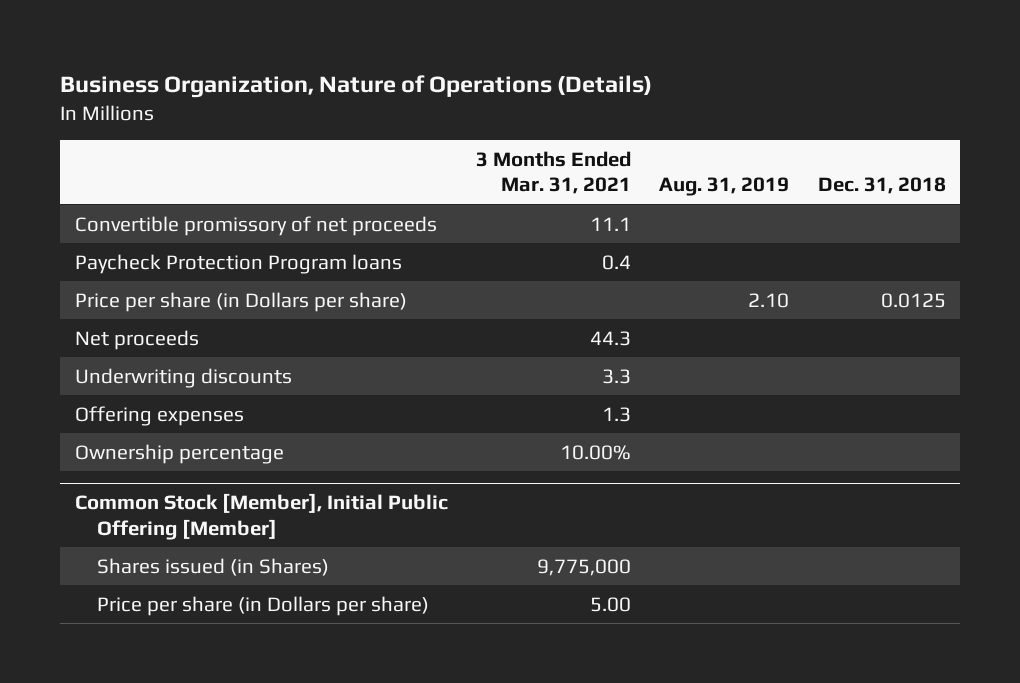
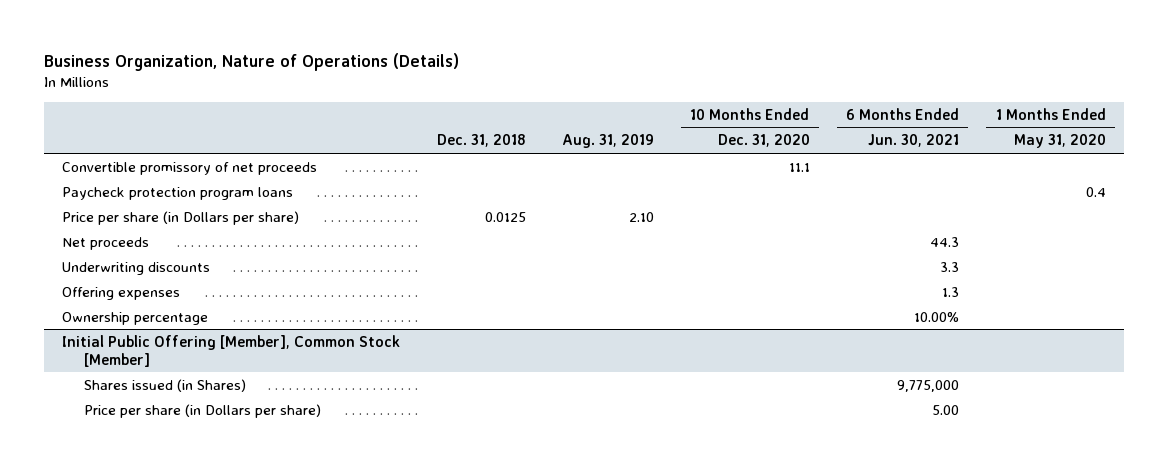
- | 3 Months Ended Mar. 31, 2021 | Aug. 31, 2019 | Dec. 31, 2018
+ | Dec. 31, 2018 | Aug. 31, 2019 | 10 Months Ended Dec. 31, 2020 | 6 Months Ended Jun. 30, 2021 | 1 Months Ended May 31, 2020
- Paycheck Protection Program loans | 0.4 | |
+ Paycheck protection program loans | | | | | 0.4
- Common Stock [Member], Initial Public Offering [Member]
+ Initial Public Offering [Member], Common Stock [Member]

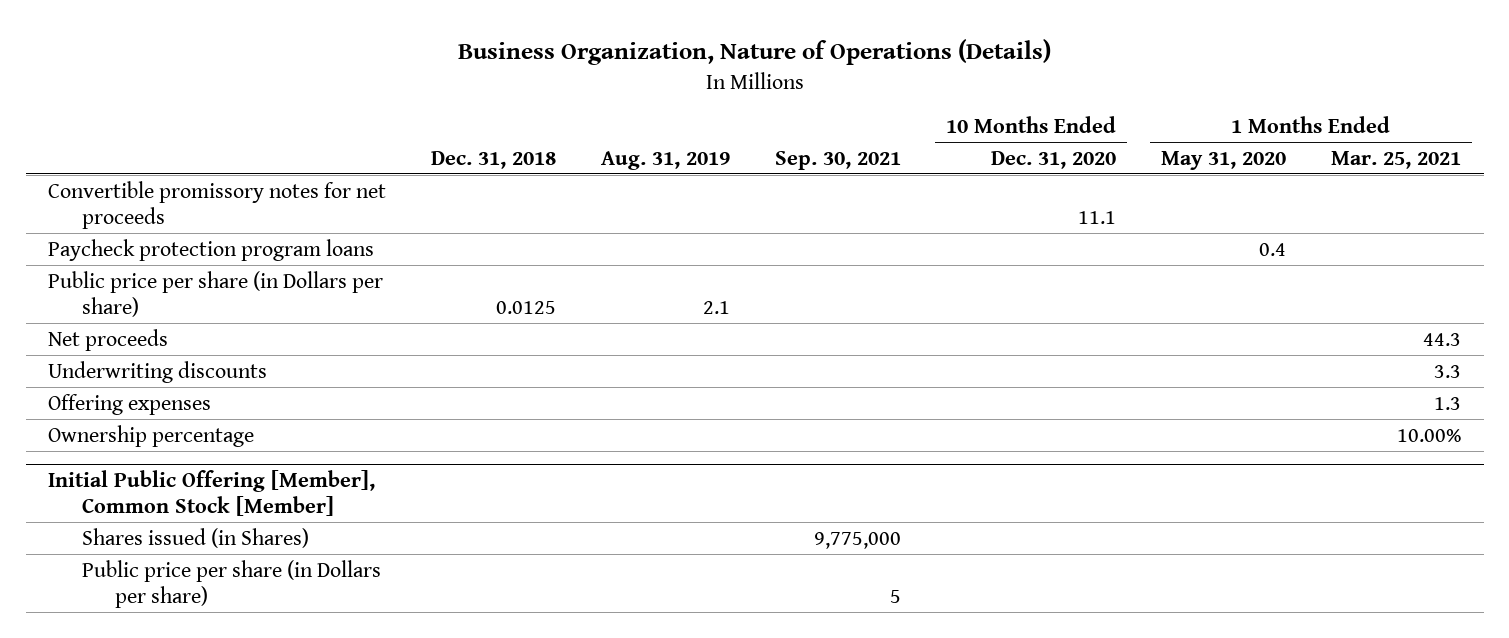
- | Dec. 31, 2018 | Aug. 31, 2019 | 10 Months Ended Dec. 31, 2020 | 6 Months Ended Jun. 30, 2021 | 1 Months Ended May 31, 2020
+ | Dec. 31, 2018 | Aug. 31, 2019 | Sep. 30, 2021 | 10 Months Ended Dec. 31, 2020 | 1 Months Ended May 31, 2020 | 1 Months Ended Mar. 25, 2021
- Convertible promissory of net proceeds | | | 11.1 | |
+ Convertible promissory notes for net proceeds | | | | 11.1 | |
- Price per share (in Dollars per share) | 0.0125 | 2.10 | | |
+ Public price per share (in Dollars per share) | 0.0125 | 2.1 | | | |
@ Initial Public Offering [Member], Common Stock [Member]
- Price per share (in Dollars per share) | | | | 5.00 |
+ Public price per share (in Dollars per share) | | | 5 | | |

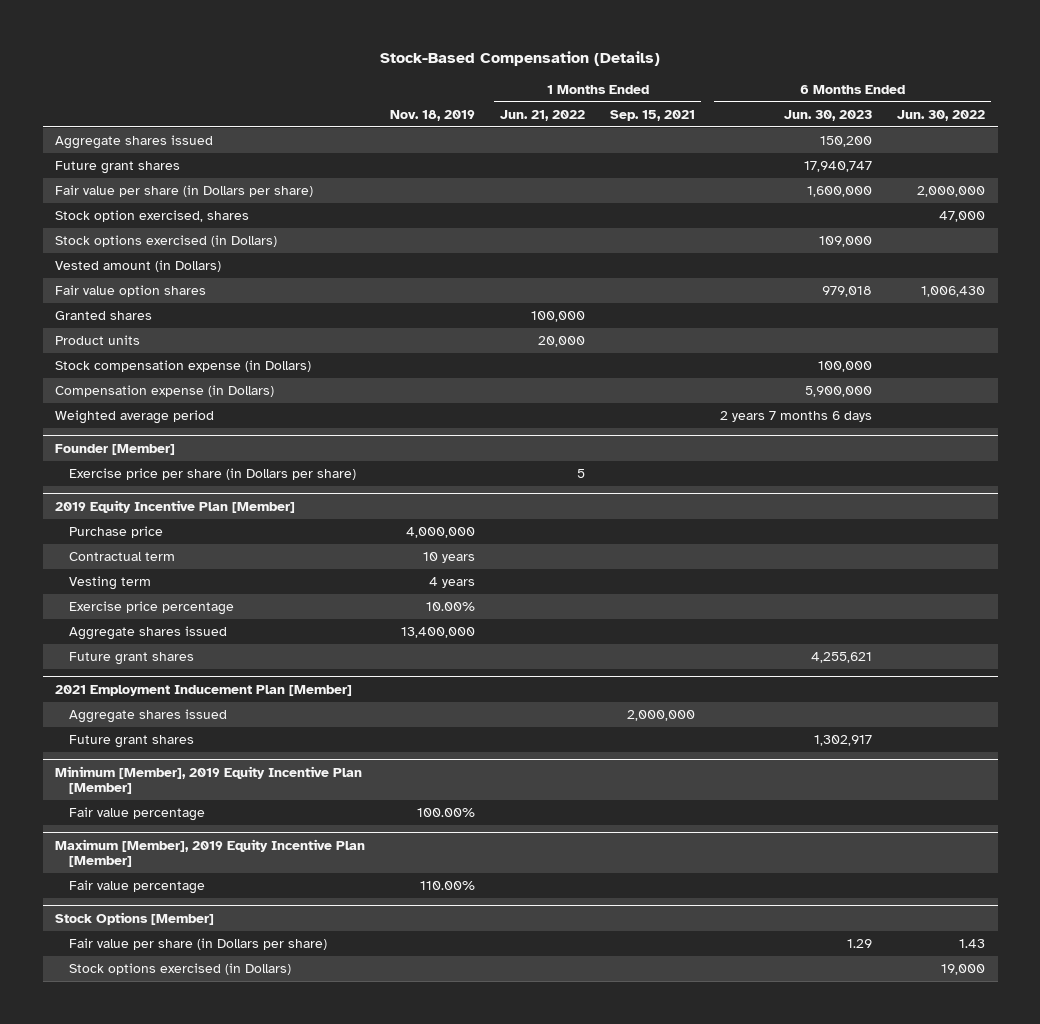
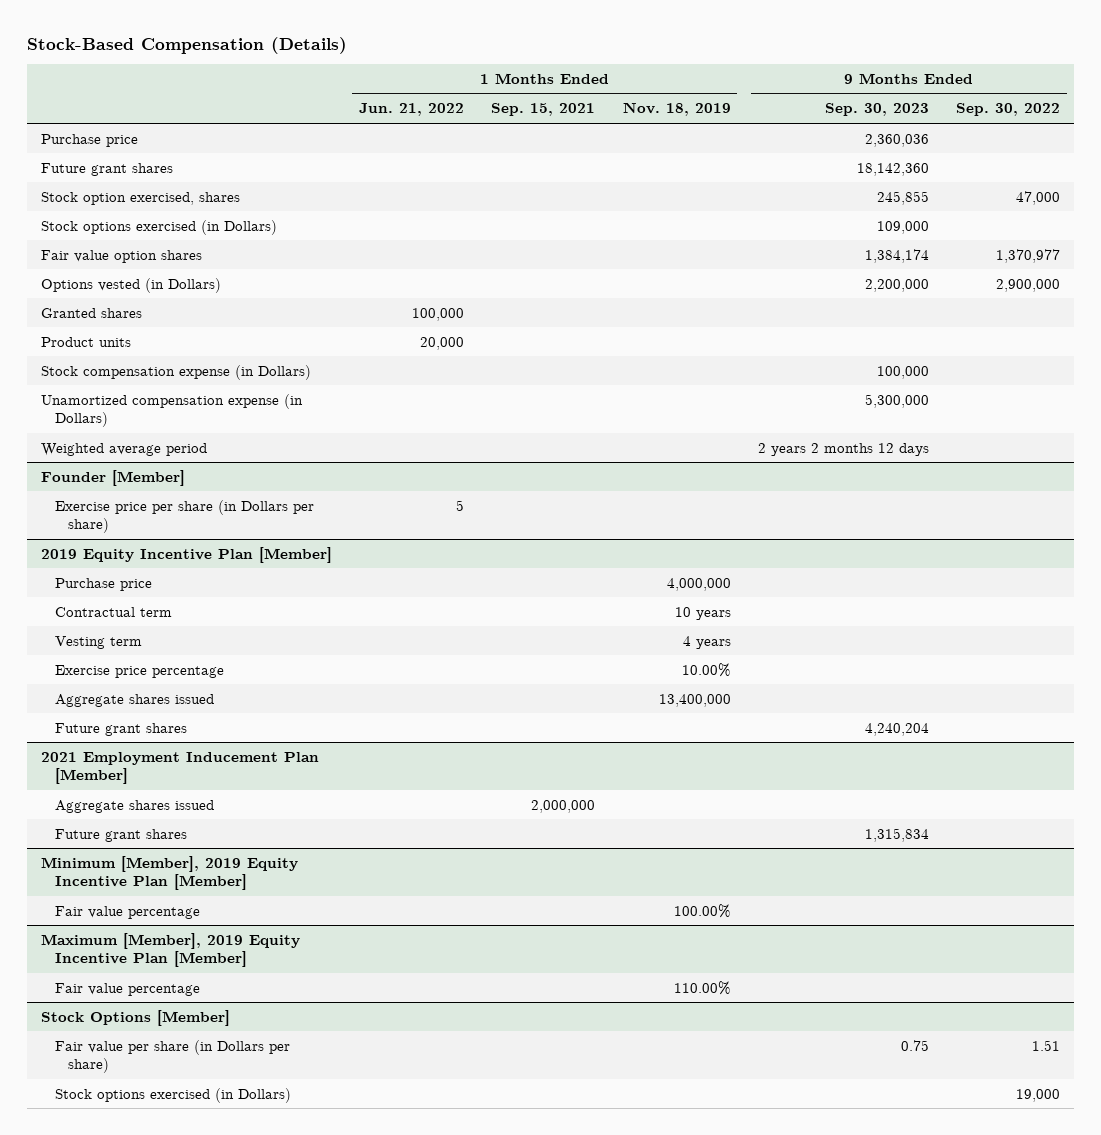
- | Nov. 18, 2019 | 1 Months Ended Jun. 21, 2022 | 1 Months Ended Sep. 15, 2021 | 6 Months Ended Jun. 30, 2023 | 6 Months Ended Jun. 30, 2022
+ | 1 Months Ended Jun. 21, 2022 | 1 Months Ended Sep. 15, 2021 | 1 Months Ended Nov. 18, 2019 | 9 Months Ended Sep. 30, 2023 | 9 Months Ended Sep. 30, 2022
- Aggregate shares issued | | | | 150,200 |
+ Purchase price | | | | 2,360,036 |
- Fair value per share (in Dollars per share) | | | | 1,600,000 | 2,000,000
- Vested amount (in Dollars)
+ Options vested (in Dollars) | | | | 2,200,000 | 2,900,000
- Compensation expense (in Dollars) | | | | 5,900,000 |
+ Unamortized compensation expense (in Dollars) | | | | 5,300,000 |

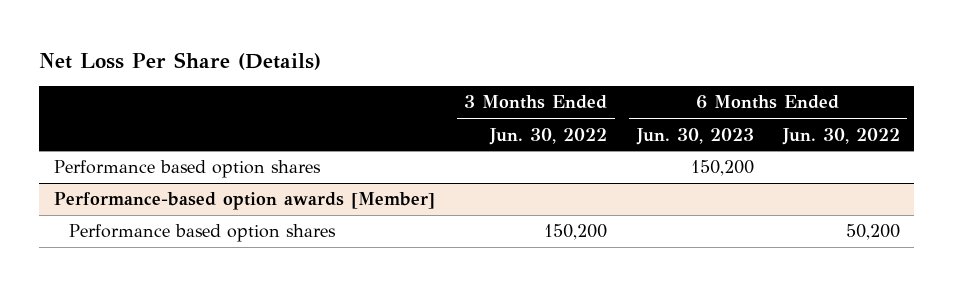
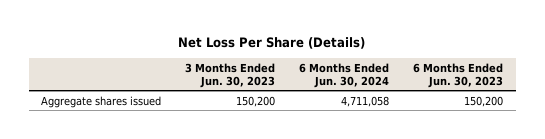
- | 3 Months Ended Jun. 30, 2022 | 6 Months Ended Jun. 30, 2023 | 6 Months Ended Jun. 30, 2022
+ | 3 Months Ended Jun. 30, 2023 | 6 Months Ended Jun. 30, 2024 | 6 Months Ended Jun. 30, 2023
- Performance based option shares | | 150,200 |
- Performance-based option awards [Member]
- Performance based option shares | 150,200 | | 50,200
+ Aggregate shares issued | 150,200 | 4,711,058 | 150,200

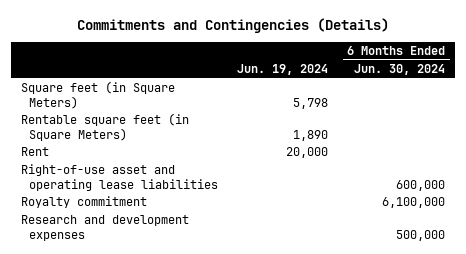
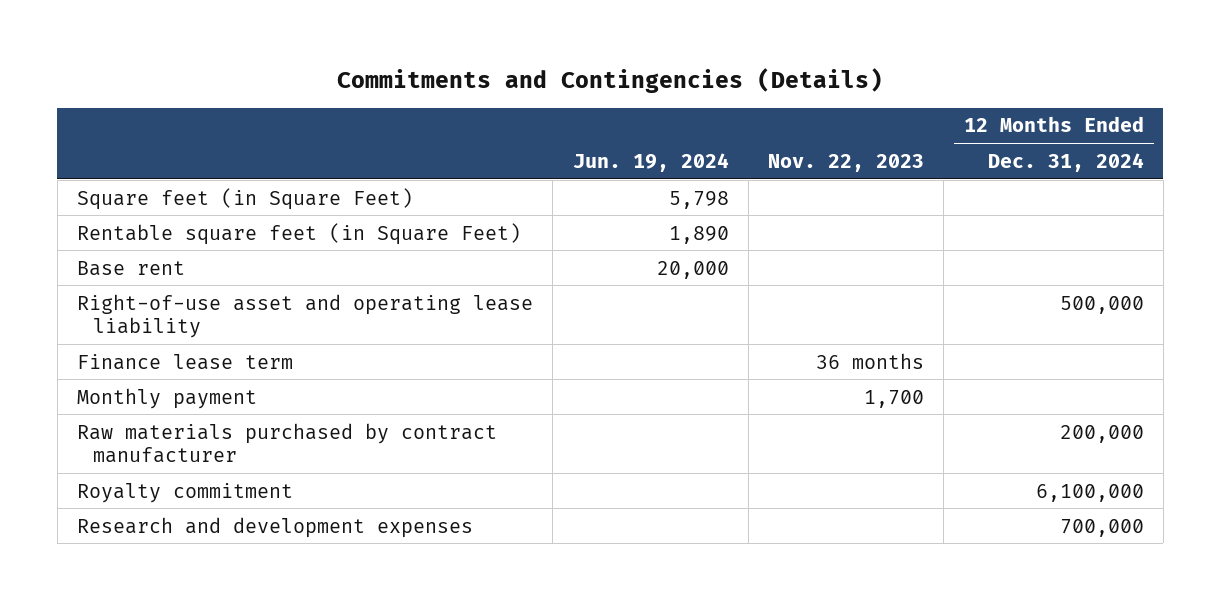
- | Jun. 19, 2024 | 6 Months Ended Jun. 30, 2024
+ | Jun. 19, 2024 | Nov. 22, 2023 | 12 Months Ended Dec. 31, 2024
- Square feet (in Square Meters) | 5,798 |
- Rentable square feet (in Square Meters) | 1,890 |
- Rent | 20,000 |
- Right-of-use asset and operating lease liabilities | | 600,000
+ Square feet (in Square Feet) | 5,798 | |
+ Rentable square feet (in Square Feet) | 1,890 | |
+ Base rent | 20,000 | |
+ Right-of-use asset and operating lease liability | | | 500,000
+ Finance lease term | | 36 months |
+ Monthly payment | | 1,700 |
+ Raw materials purchased by contract manufacturer | | | 200,000

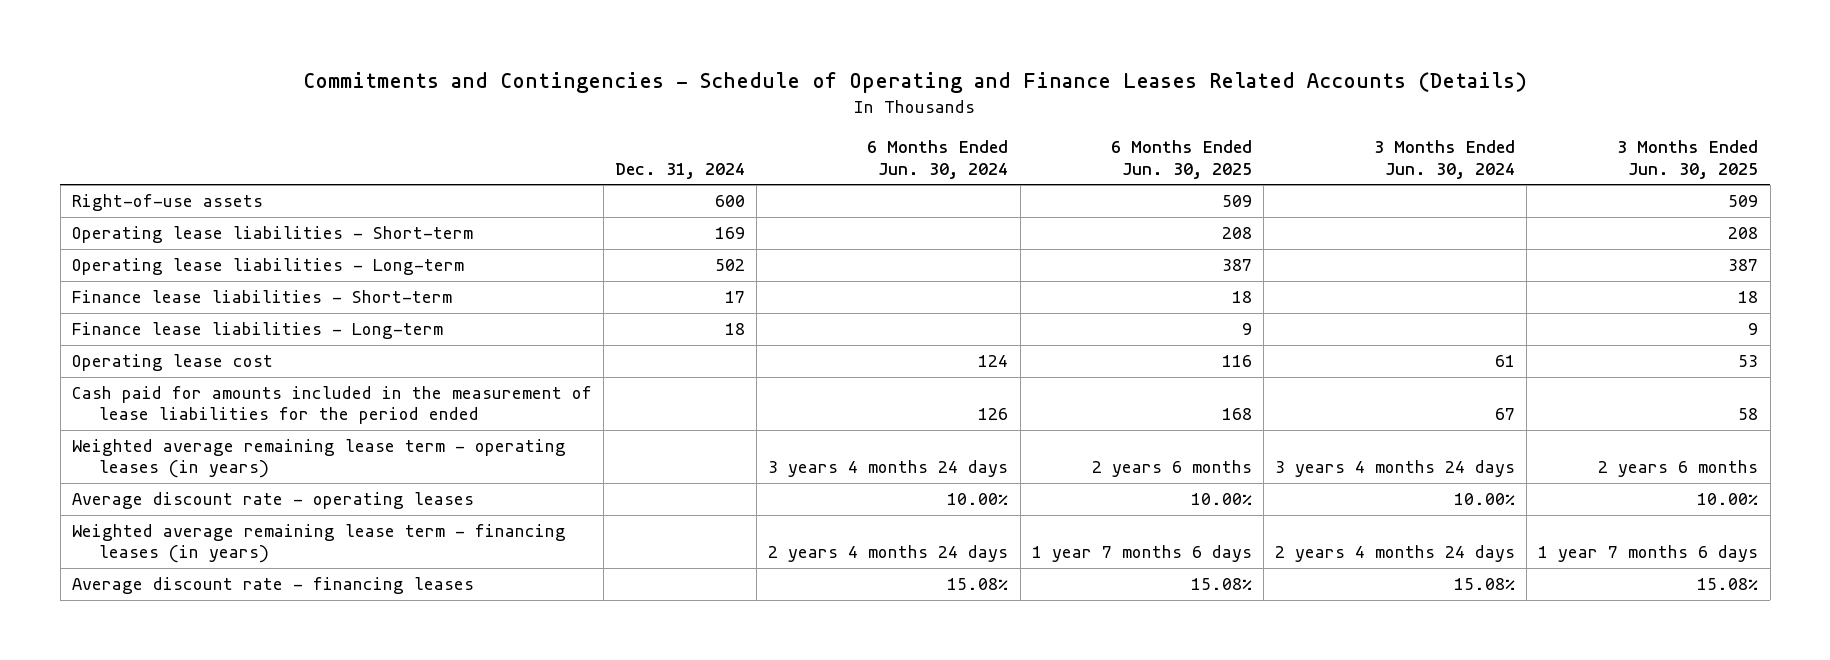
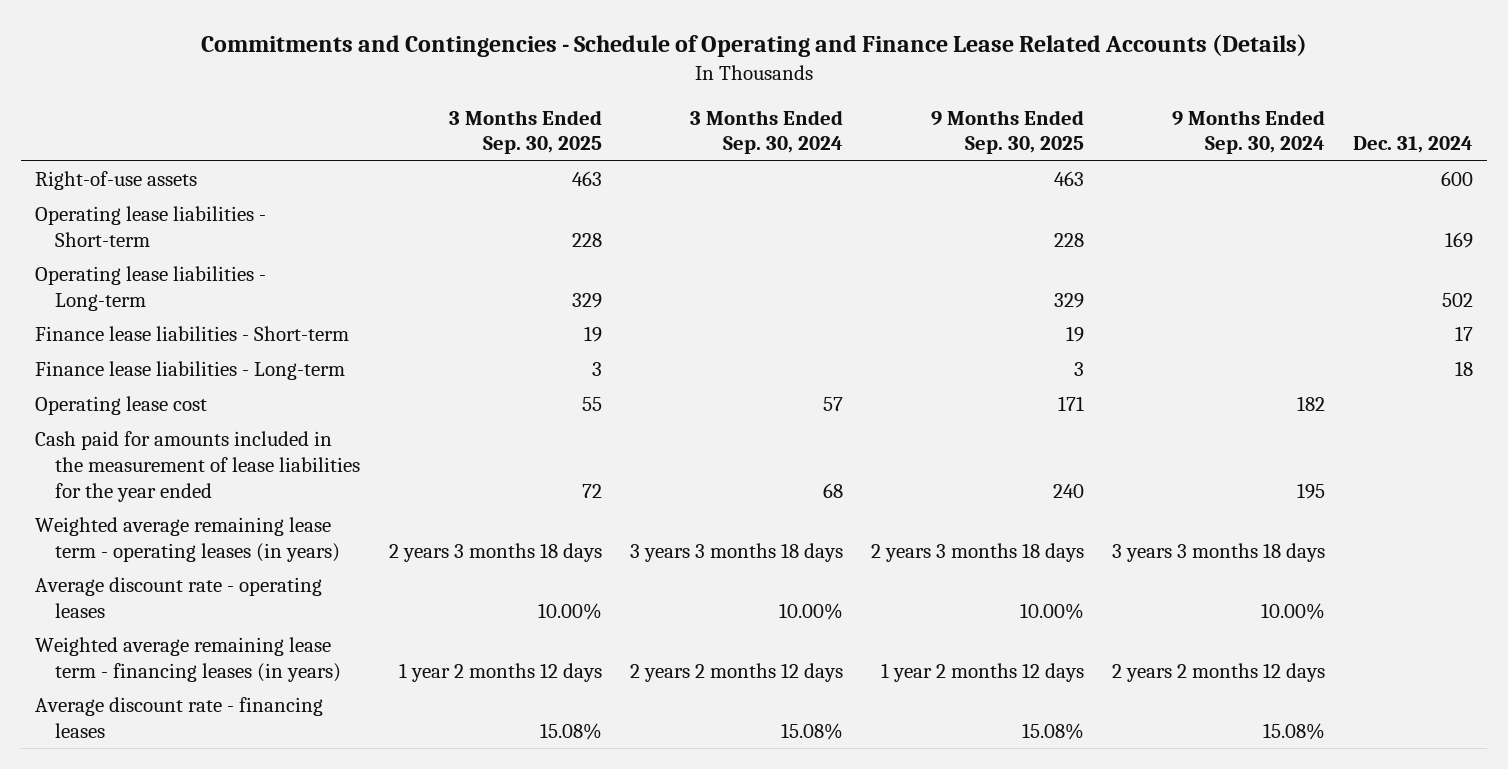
- Commitments and Contingencies - Schedule of Operating and Finance Leases Related Accounts (Details)
+ Commitments and Contingencies - Schedule of Operating and Finance Lease Related Accounts (Details)
- | Dec. 31, 2024 | 6 Months Ended Jun. 30, 2024 | 6 Months Ended Jun. 30, 2025 | 3 Months Ended Jun. 30, 2024 | 3 Months Ended Jun. 30, 2025
+ | 3 Months Ended Sep. 30, 2025 | 3 Months Ended Sep. 30, 2024 | 9 Months Ended Sep. 30, 2025 | 9 Months Ended Sep. 30, 2024 | Dec. 31, 2024
- Cash paid for amounts included in the measurement of lease liabilities for the period ended | | 126 | 168 | 67 | 58
+ Cash paid for amounts included in the measurement of lease liabilities for the year ended | 72 | 68 | 240 | 195 |

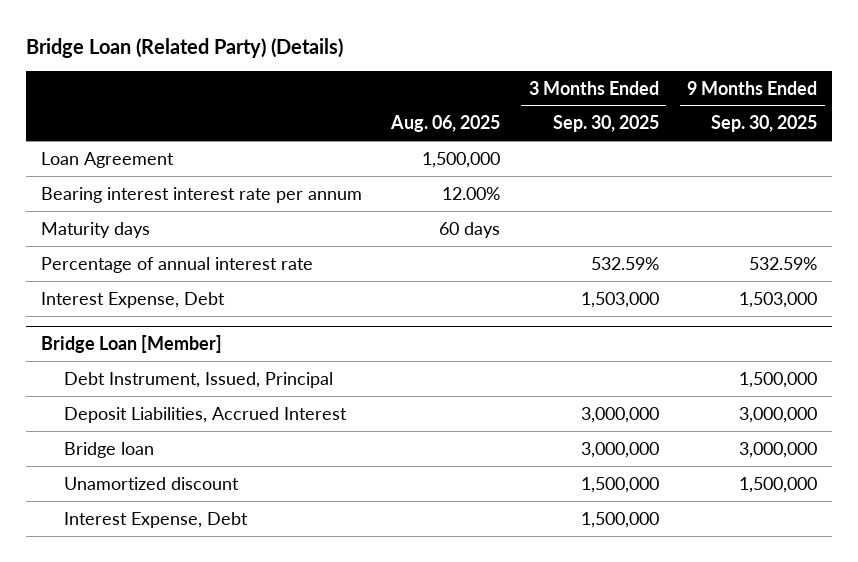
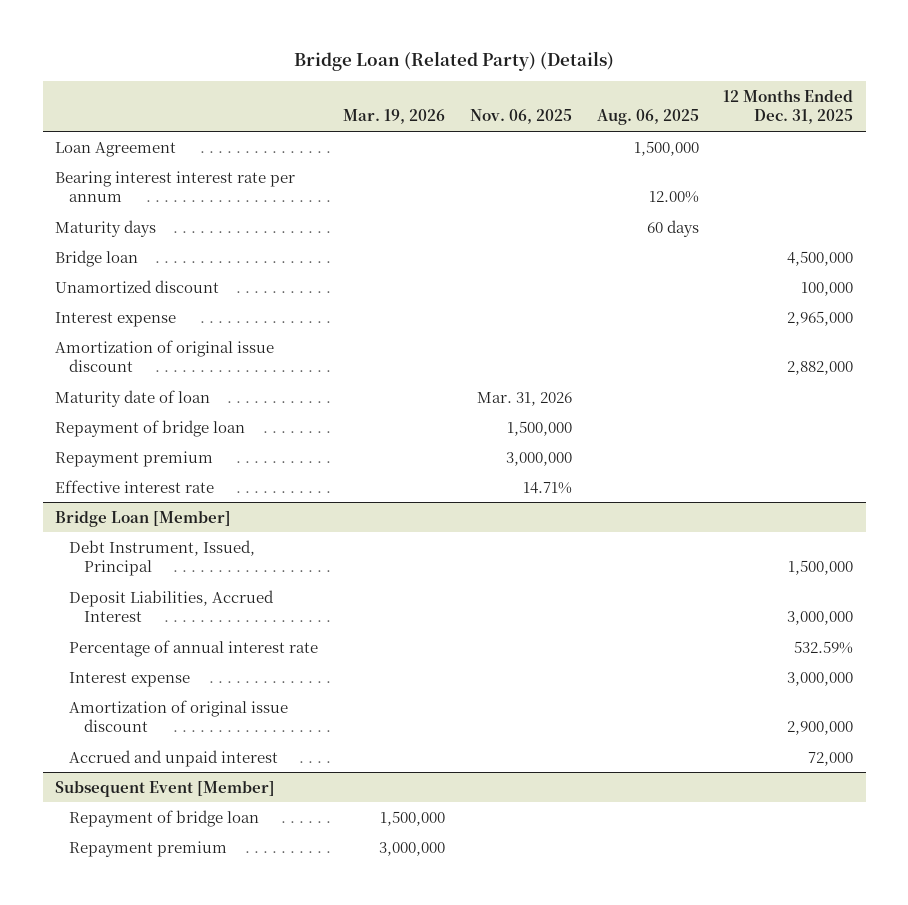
- | Aug. 06, 2025 | 3 Months Ended Sep. 30, 2025 | 9 Months Ended Sep. 30, 2025
+ | Mar. 19, 2026 | Nov. 06, 2025 | Aug. 06, 2025 | 12 Months Ended Dec. 31, 2025
- Percentage of annual interest rate | | 532.59% | 532.59%
- Interest Expense, Debt | | 1,503,000 | 1,503,000
+ Bridge loan | | | | 4,500,000
+ Unamortized discount | | | | 100,000
+ Interest expense | | | | 2,965,000
+ Amortization of original issue discount | | | | 2,882,000
+ Maturity date of loan | | Mar. 31, 2026 | |
+ Repayment of bridge loan | | 1,500,000 | |
+ Repayment premium | | 3,000,000 | |
+ Effective interest rate | | 14.71% | |
@ Bridge Loan [Member]
- Bridge loan | | 3,000,000 | 3,000,000
- Unamortized discount | | 1,500,000 | 1,500,000
- Interest Expense, Debt | | 1,500,000 |
+ Percentage of annual interest rate | | | | 532.59%
+ Interest expense | | | | 3,000,000
+ Amortization of original issue discount | | | | 2,900,000
+ Accrued and unpaid interest | | | | 72,000
+ Subsequent Event [Member]
+ Repayment of bridge loan | 1,500,000 | | |
+ Repayment premium | 3,000,000 | | |

